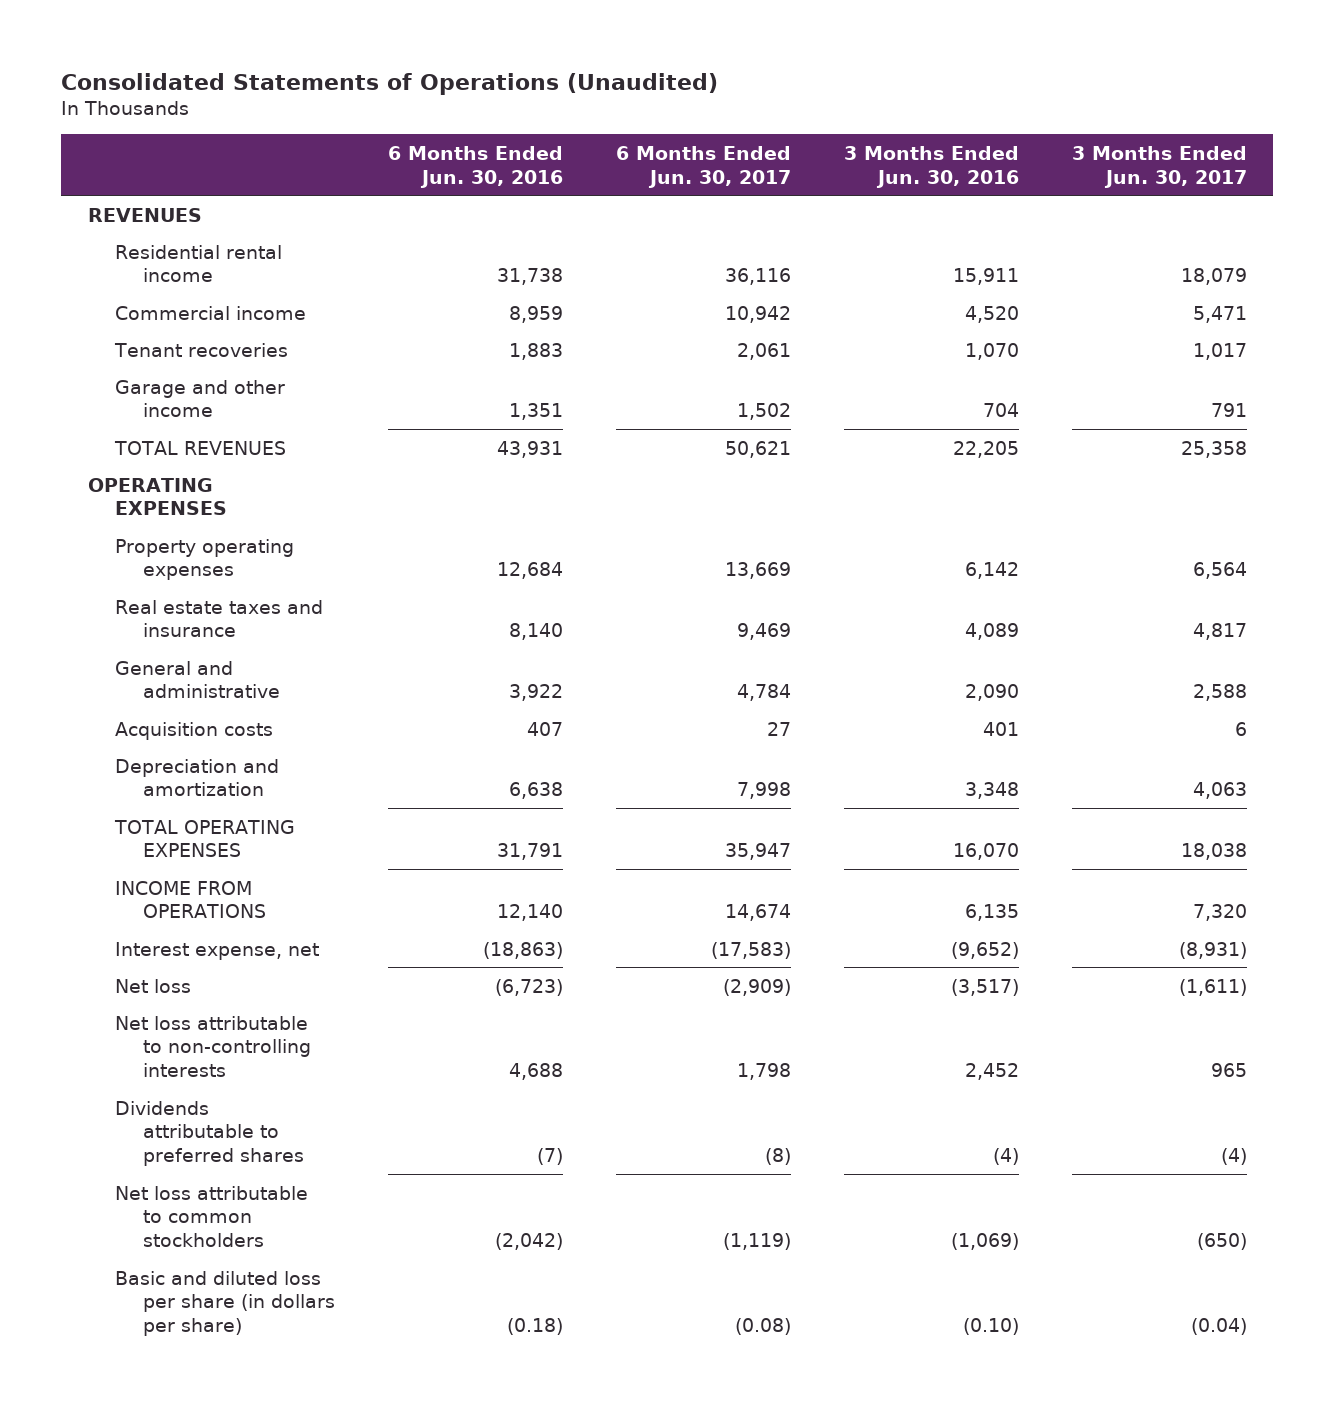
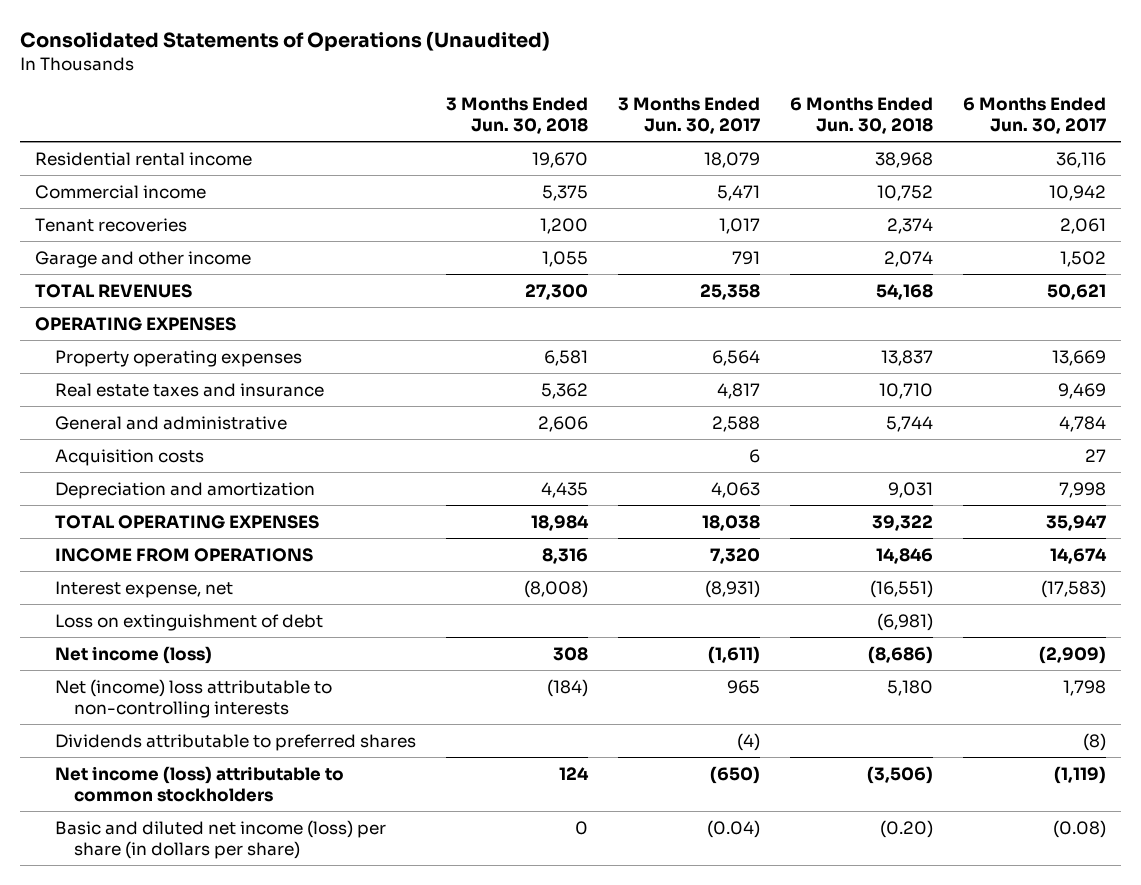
- | 6 Months Ended Jun. 30, 2016 | 6 Months Ended Jun. 30, 2017 | 3 Months Ended Jun. 30, 2016 | 3 Months Ended Jun. 30, 2017
+ | 3 Months Ended Jun. 30, 2018 | 3 Months Ended Jun. 30, 2017 | 6 Months Ended Jun. 30, 2018 | 6 Months Ended Jun. 30, 2017
- REVENUES
- Net loss | (6,723) | (2,909) | (3,517) | (1,611)
- Net loss attributable to non-controlling interests | 4,688 | 1,798 | 2,452 | 965
+ Loss on extinguishment of debt | | | (6,981) |
+ Net income (loss) | 308 | (1,611) | (8,686) | (2,909)
+ Net (income) loss attributable to non-controlling interests | (184) | 965 | 5,180 | 1,798
- Net loss attributable to common stockholders | (2,042) | (1,119) | (1,069) | (650)
- Basic and diluted loss per share (in dollars per share) | (0.18) | (0.08) | (0.10) | (0.04)
+ Net income (loss) attributable to common stockholders | 124 | (650) | (3,506) | (1,119)
+ Basic and diluted net income (loss) per share (in dollars per share) | 0 | (0.04) | (0.20) | (0.08)

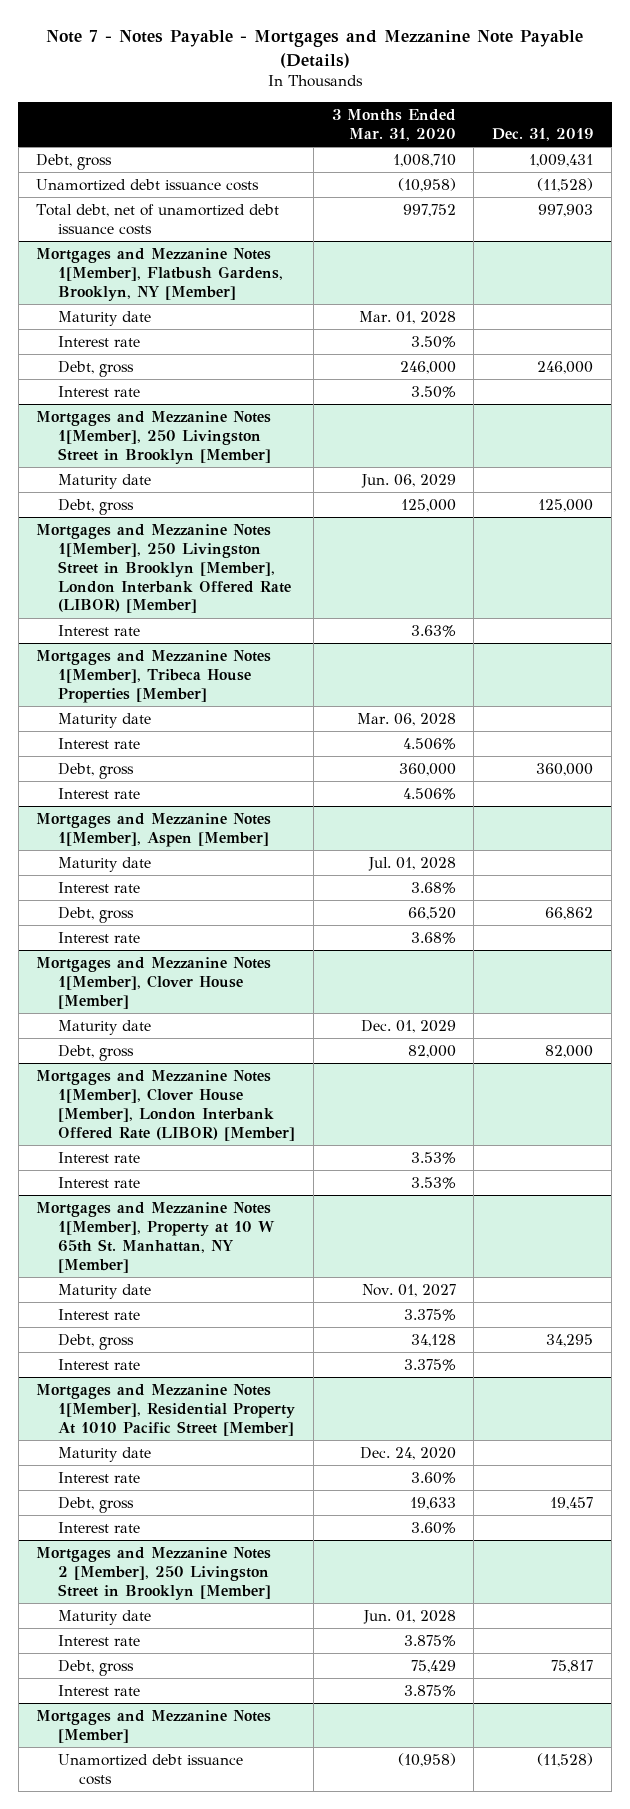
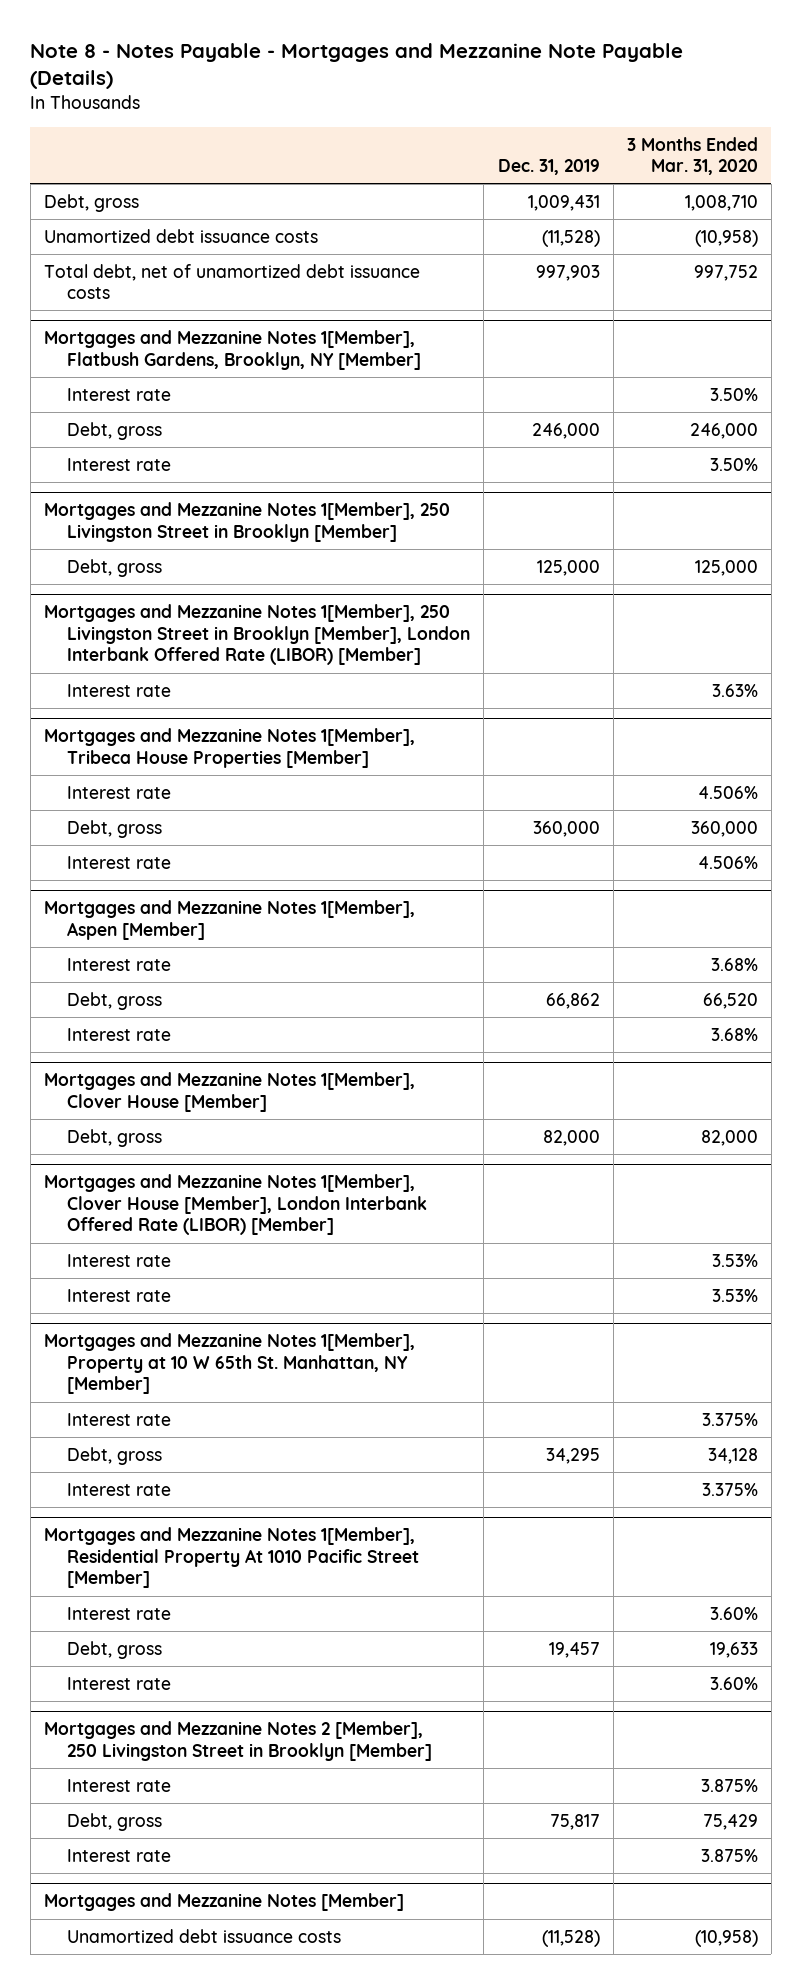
- Note 7 - Notes Payable - Mortgages and Mezzanine Note Payable (Details)
+ Note 8 - Notes Payable - Mortgages and Mezzanine Note Payable (Details)
- | 3 Months Ended Mar. 31, 2020 | Dec. 31, 2019
+ | Dec. 31, 2019 | 3 Months Ended Mar. 31, 2020
@ Mortgages and Mezzanine Notes 1[Member], Flatbush Gardens, Brooklyn, NY [Member]
- Maturity date | Mar. 01, 2028 |
@ Mortgages and Mezzanine Notes 1[Member], 250 Livingston Street in Brooklyn [Member]
- Maturity date | Jun. 06, 2029 |
@ Mortgages and Mezzanine Notes 1[Member], Tribeca House Properties [Member]
- Maturity date | Mar. 06, 2028 |
@ Mortgages and Mezzanine Notes 1[Member], Aspen [Member]
- Maturity date | Jul. 01, 2028 |
@ Mortgages and Mezzanine Notes 1[Member], Clover House [Member]
- Maturity date | Dec. 01, 2029 |
@ Mortgages and Mezzanine Notes 1[Member], Property at 10 W 65th St. Manhattan, NY [Member]
- Maturity date | Nov. 01, 2027 |
@ Mortgages and Mezzanine Notes 1[Member], Residential Property At 1010 Pacific Street [Member]
- Maturity date | Dec. 24, 2020 |
@ Mortgages and Mezzanine Notes 2 [Member], 250 Livingston Street in Brooklyn [Member]
- Maturity date | Jun. 01, 2028 |

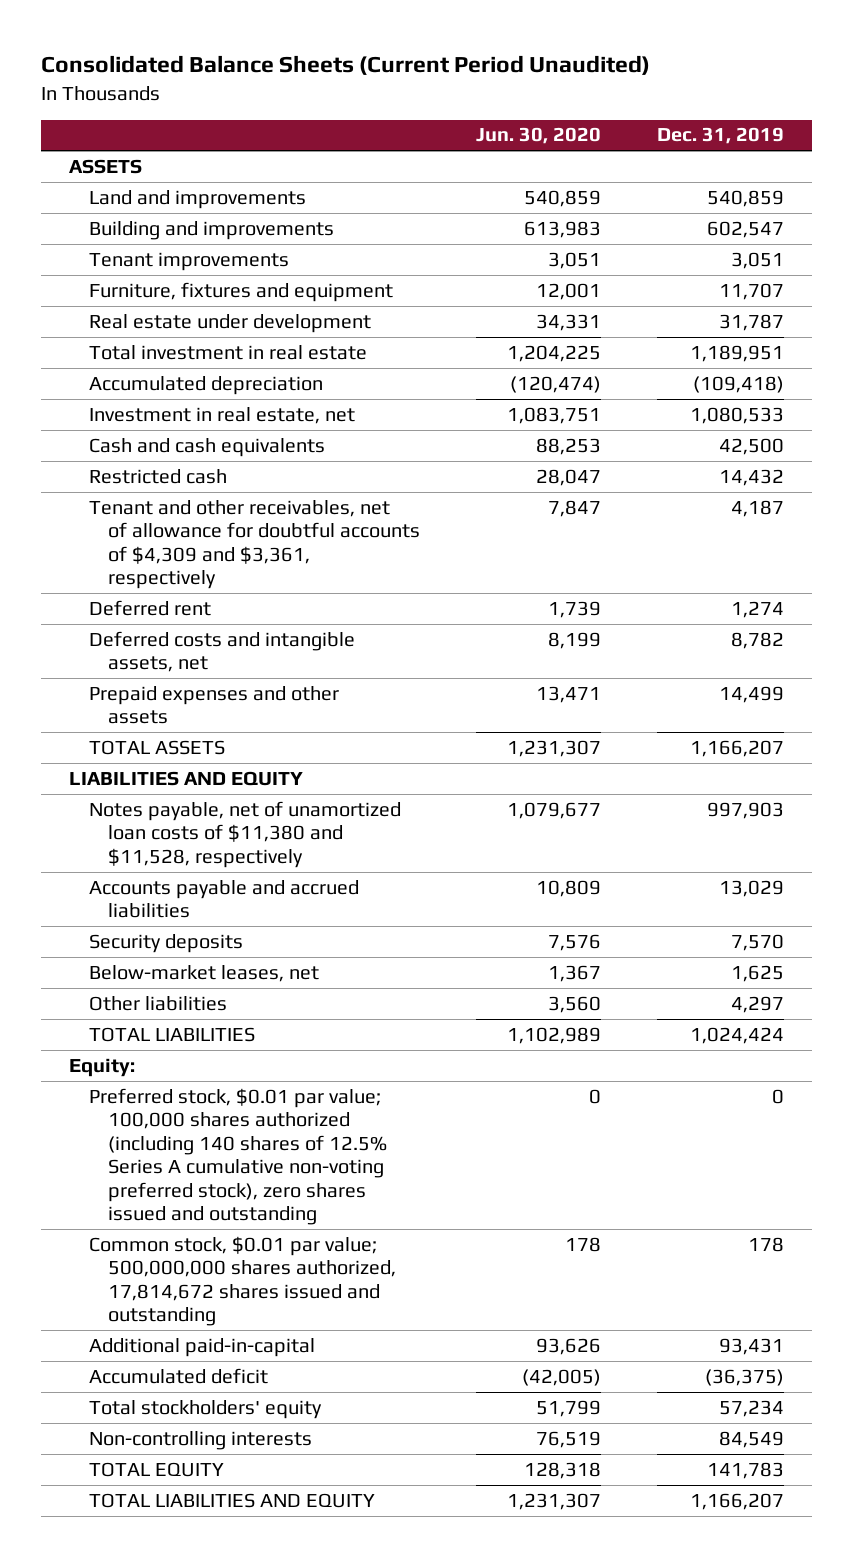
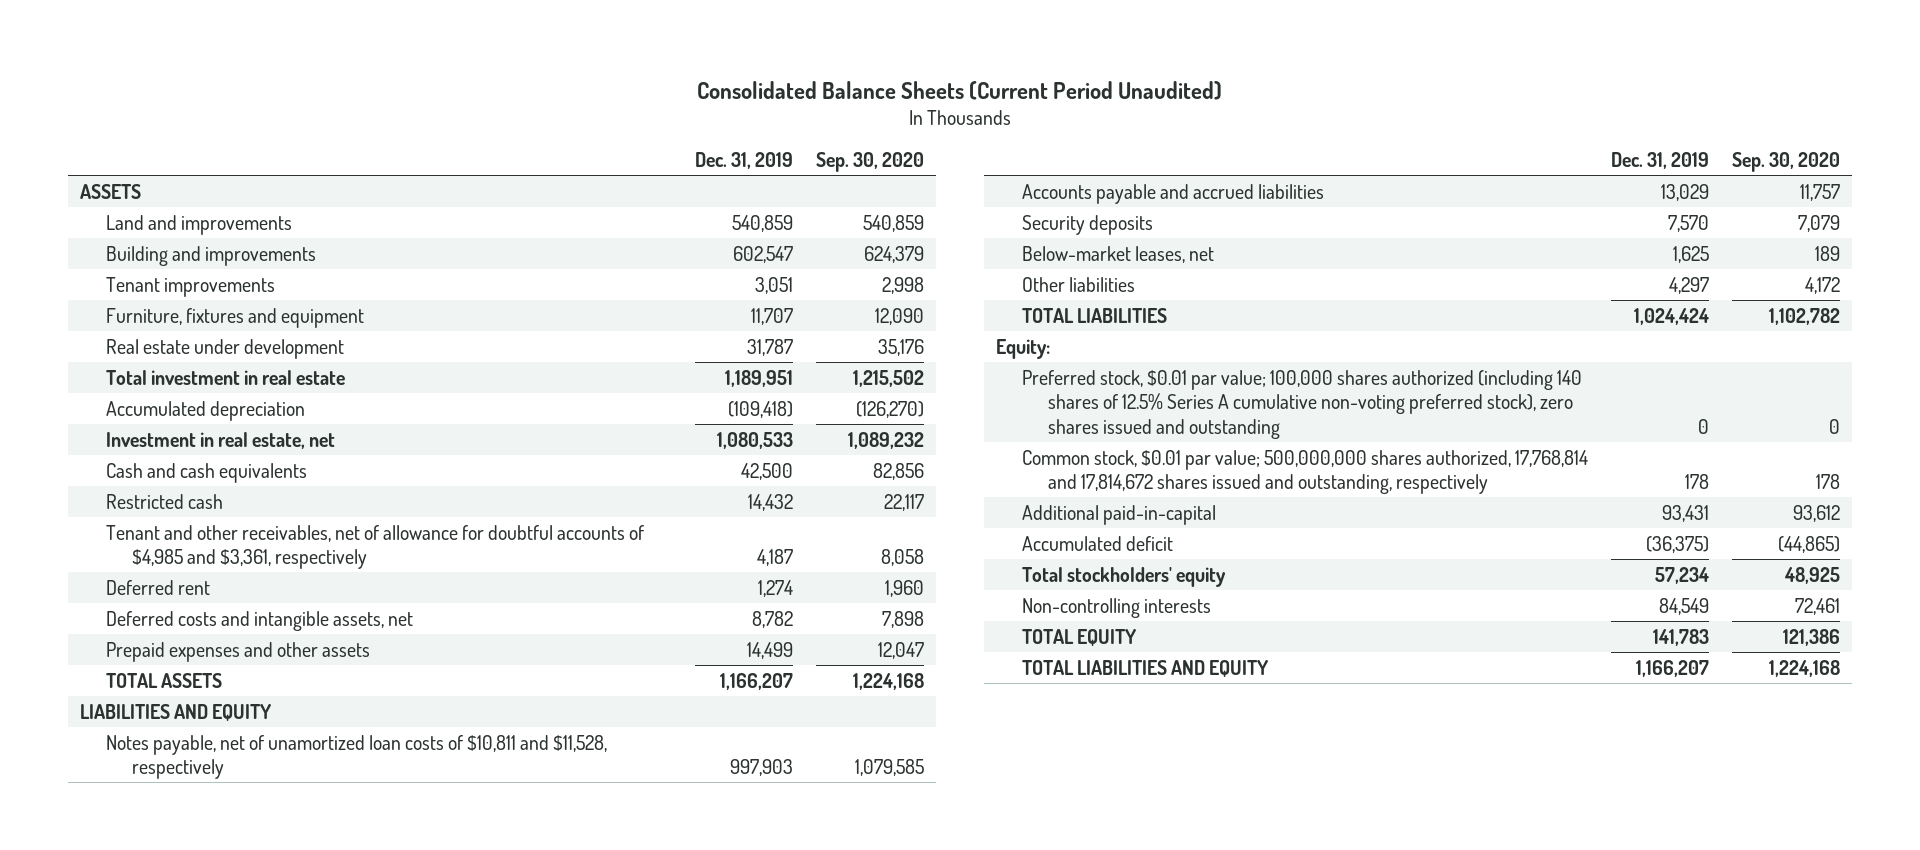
- | Jun. 30, 2020 | Dec. 31, 2019
+ | Dec. 31, 2019 | Sep. 30, 2020
- Tenant and other receivables, net of allowance for doubtful accounts of $4,309 and $3,361, respectively | 7,847 | 4,187
+ Tenant and other receivables, net of allowance for doubtful accounts of $4,985 and $3,361, respectively | 4,187 | 8,058
- Notes payable, net of unamortized loan costs of $11,380 and $11,528, respectively | 1,079,677 | 997,903
+ Notes payable, net of unamortized loan costs of $10,811 and $11,528, respectively | 997,903 | 1,079,585
- Common stock, $0.01 par value; 500,000,000 shares authorized, 17,814,672 shares issued and outstanding | 178 | 178
+ Common stock, $0.01 par value; 500,000,000 shares authorized, 17,768,814 and 17,814,672 shares issued and outstanding, respectively | 178 | 178

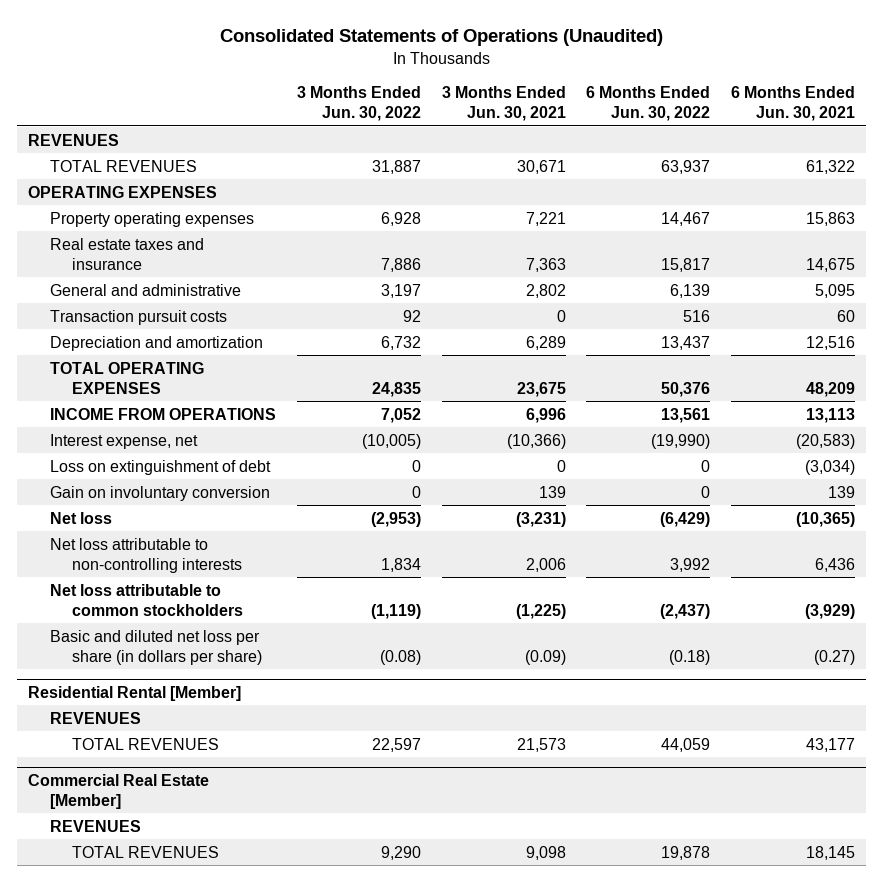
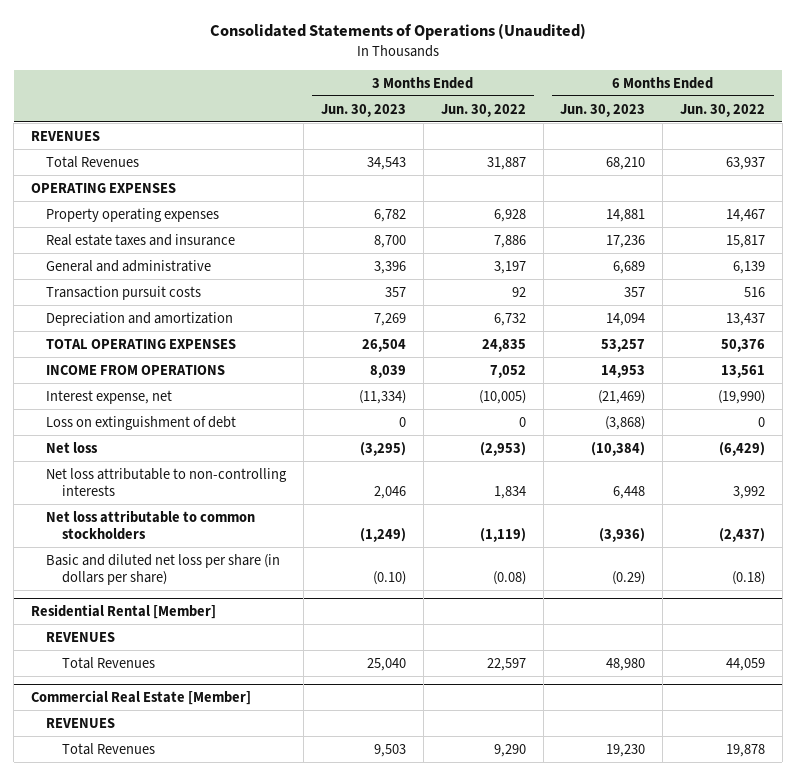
- | 3 Months Ended Jun. 30, 2022 | 3 Months Ended Jun. 30, 2021 | 6 Months Ended Jun. 30, 2022 | 6 Months Ended Jun. 30, 2021
+ | 3 Months Ended Jun. 30, 2023 | 3 Months Ended Jun. 30, 2022 | 6 Months Ended Jun. 30, 2023 | 6 Months Ended Jun. 30, 2022
- TOTAL REVENUES | 31,887 | 30,671 | 63,937 | 61,322
+ Total Revenues | 34,543 | 31,887 | 68,210 | 63,937
- Gain on involuntary conversion | 0 | 139 | 0 | 139
@ Residential Rental [Member]
- TOTAL REVENUES | 22,597 | 21,573 | 44,059 | 43,177
+ Total Revenues | 25,040 | 22,597 | 48,980 | 44,059
@ Commercial Real Estate [Member]
- TOTAL REVENUES | 9,290 | 9,098 | 19,878 | 18,145
+ Total Revenues | 9,503 | 9,290 | 19,230 | 19,878

